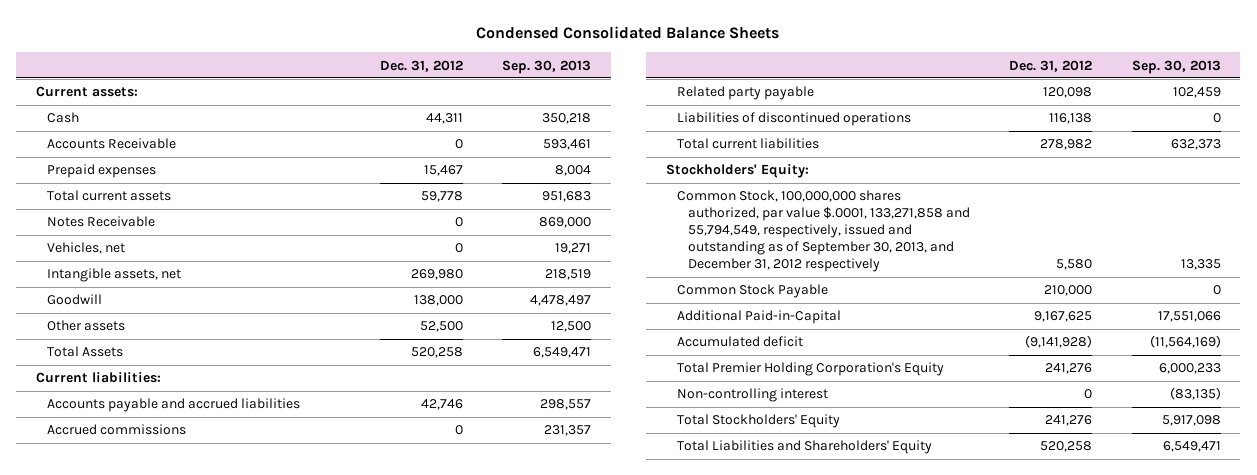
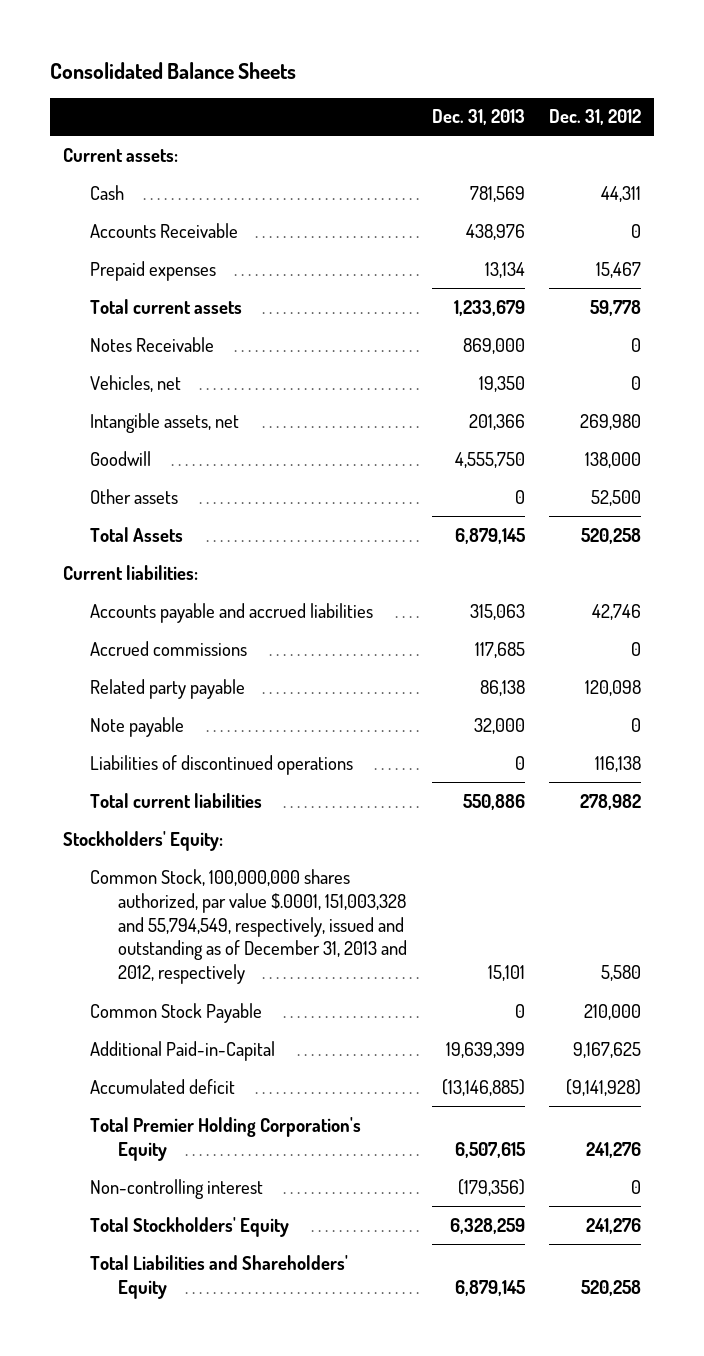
- Condensed Consolidated Balance Sheets
+ Consolidated Balance Sheets
- | Dec. 31, 2012 | Sep. 30, 2013
+ | Dec. 31, 2013 | Dec. 31, 2012
+ Note payable | 32,000 | 0
- Common Stock, 100,000,000 shares authorized, par value $.0001, 133,271,858 and 55,794,549, respectively, issued and outstanding as of September 30, 2013, and December 31, 2012 respectively | 5,580 | 13,335
+ Common Stock, 100,000,000 shares authorized, par value $.0001, 151,003,328 and 55,794,549, respectively, issued and outstanding as of December 31, 2013 and 2012, respectively | 15,101 | 5,580

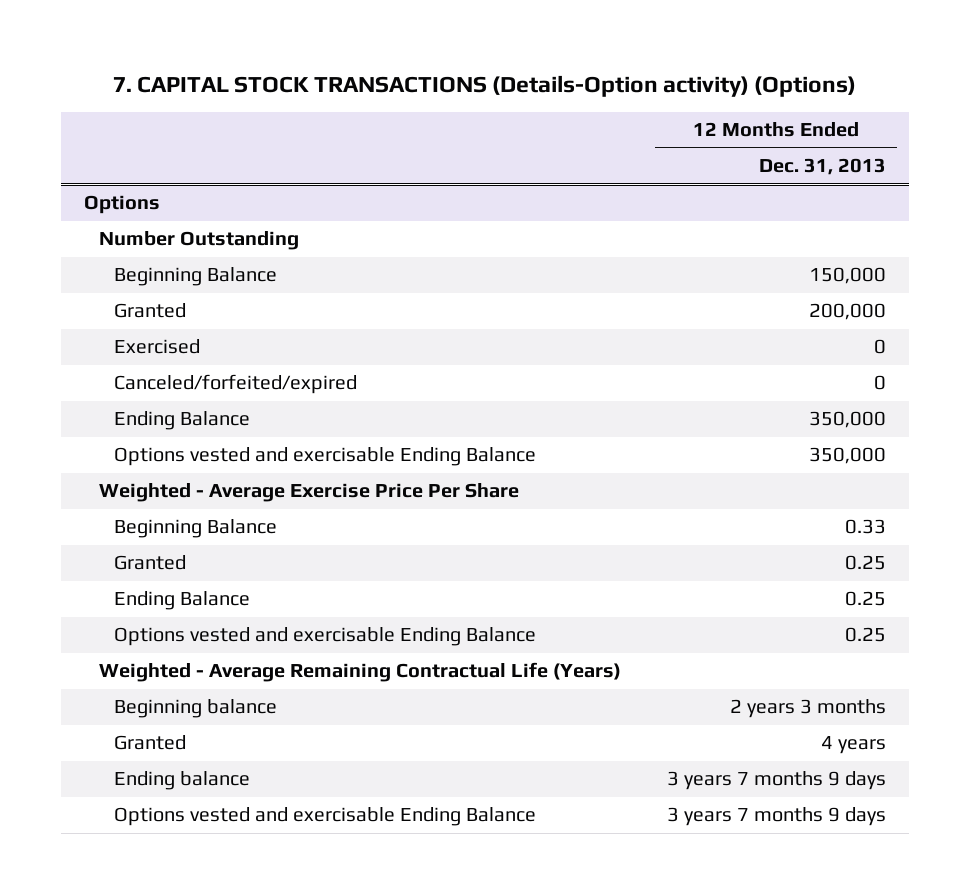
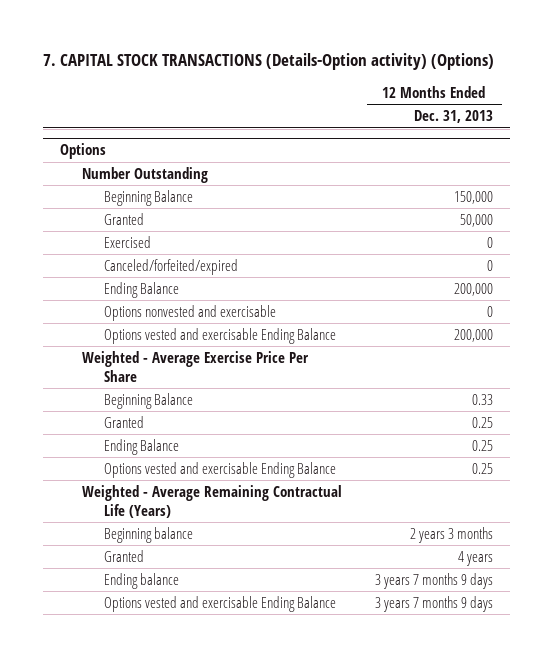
@ Options
- Granted | 200,000
+ Granted | 50,000
- Ending Balance | 350,000
- Options vested and exercisable Ending Balance | 350,000
+ Ending Balance | 200,000
+ Options nonvested and exercisable | 0
+ Options vested and exercisable Ending Balance | 200,000

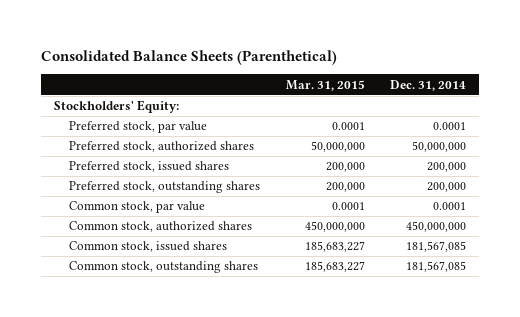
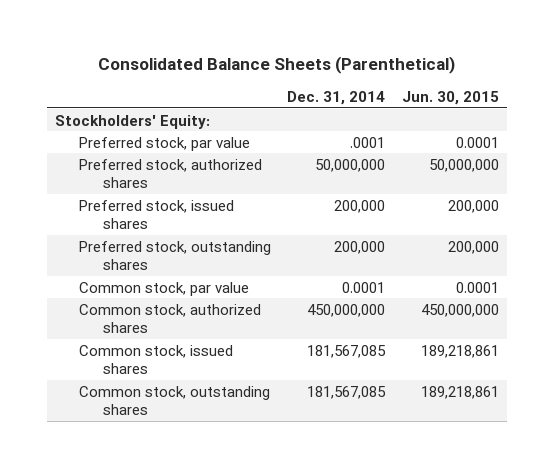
- | Mar. 31, 2015 | Dec. 31, 2014
+ | Dec. 31, 2014 | Jun. 30, 2015
- Preferred stock, par value | 0.0001 | 0.0001
+ Preferred stock, par value | .0001 | 0.0001

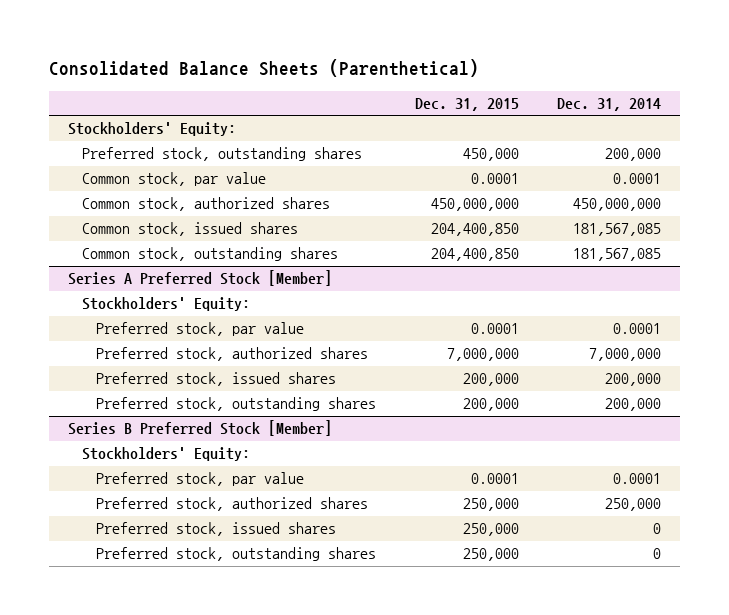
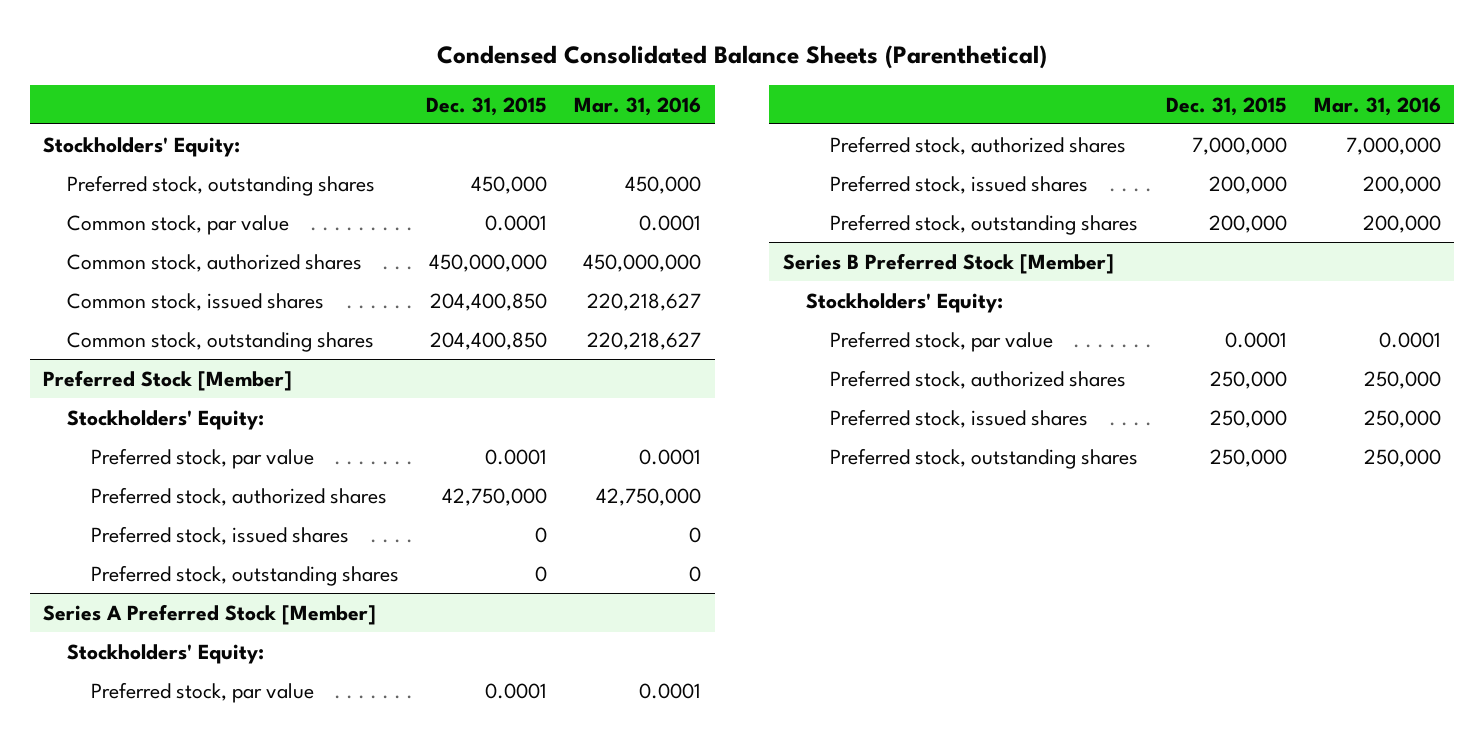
- Consolidated Balance Sheets (Parenthetical)
+ Condensed Consolidated Balance Sheets (Parenthetical)
- | Dec. 31, 2015 | Dec. 31, 2014
+ | Dec. 31, 2015 | Mar. 31, 2016
+ Preferred Stock [Member]
+ Stockholders' Equity:
+ Preferred stock, par value | 0.0001 | 0.0001
+ Preferred stock, authorized shares | 42,750,000 | 42,750,000
+ Preferred stock, issued shares | 0 | 0
+ Preferred stock, outstanding shares | 0 | 0

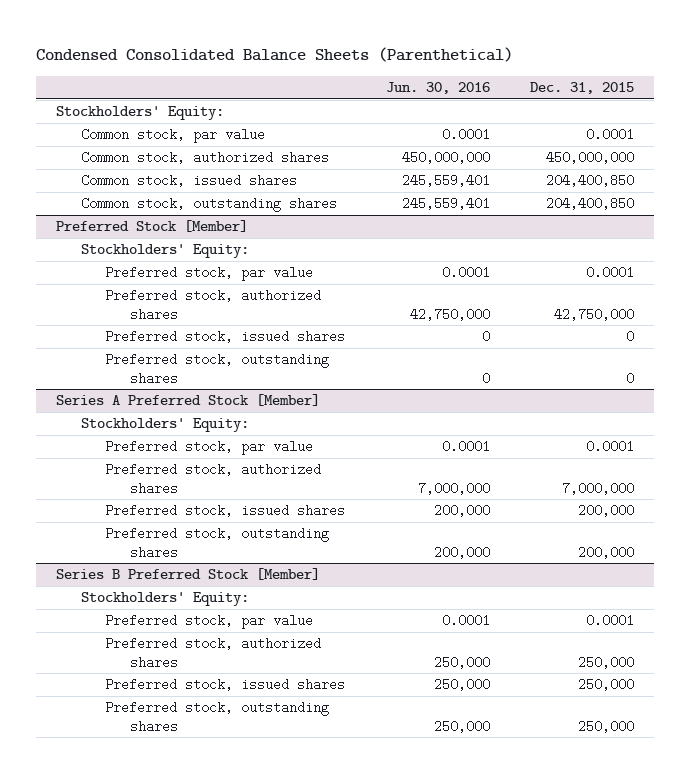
- | Dec. 31, 2015 | Mar. 31, 2016
+ | Jun. 30, 2016 | Dec. 31, 2015
- Preferred stock, outstanding shares | 450,000 | 450,000

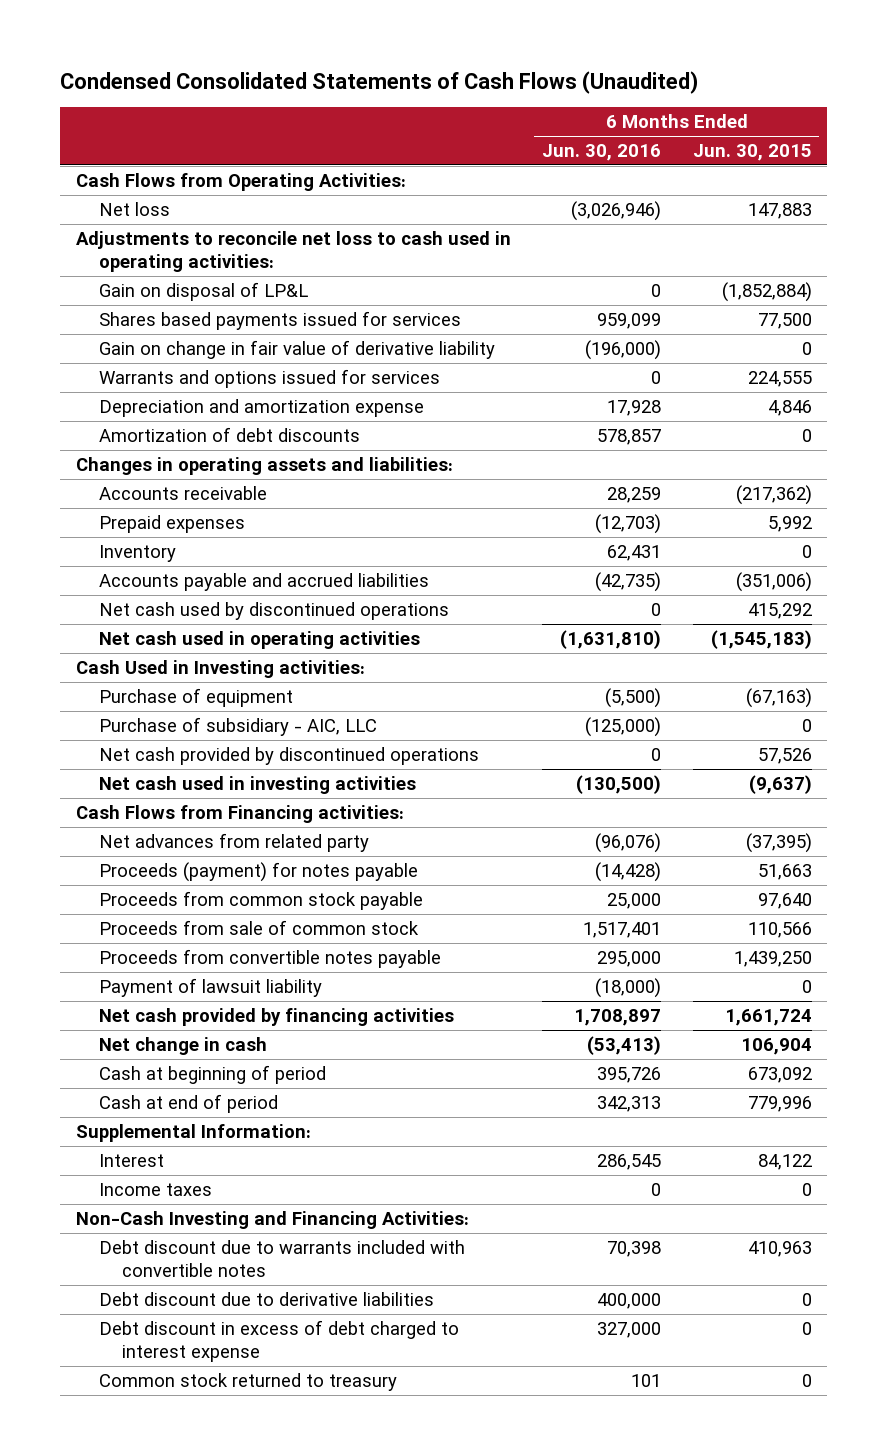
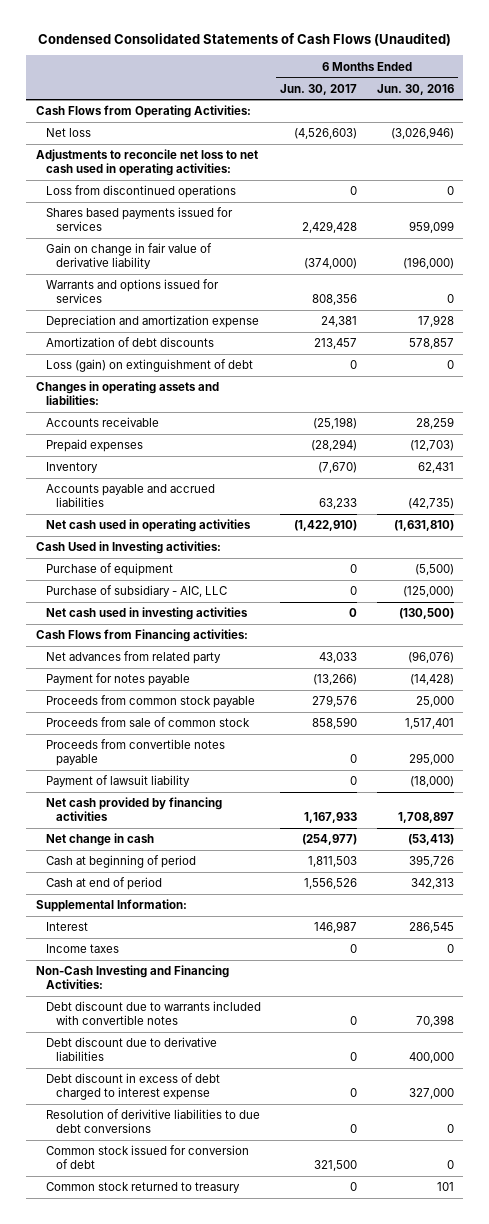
- | 6 Months Ended Jun. 30, 2016 | 6 Months Ended Jun. 30, 2015
+ | 6 Months Ended Jun. 30, 2017 | 6 Months Ended Jun. 30, 2016
- Adjustments to reconcile net loss to cash used in operating activities:
- Gain on disposal of LP&L | 0 | (1,852,884)
+ Adjustments to reconcile net loss to net cash used in operating activities:
+ Loss from discontinued operations | 0 | 0
+ Loss (gain) on extinguishment of debt | 0 | 0
- Net cash used by discontinued operations | 0 | 415,292
- Net cash provided by discontinued operations | 0 | 57,526
- Proceeds (payment) for notes payable | (14,428) | 51,663
+ Payment for notes payable | (13,266) | (14,428)
+ Resolution of derivitive liabilities to due debt conversions | 0 | 0
+ Common stock issued for conversion of debt | 321,500 | 0

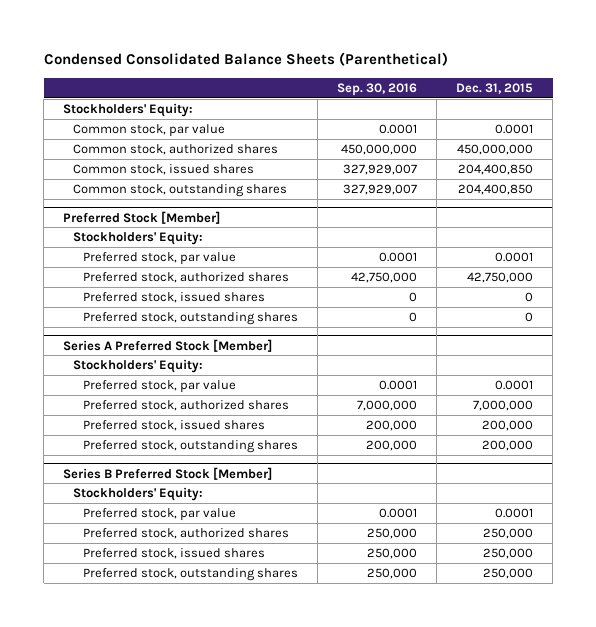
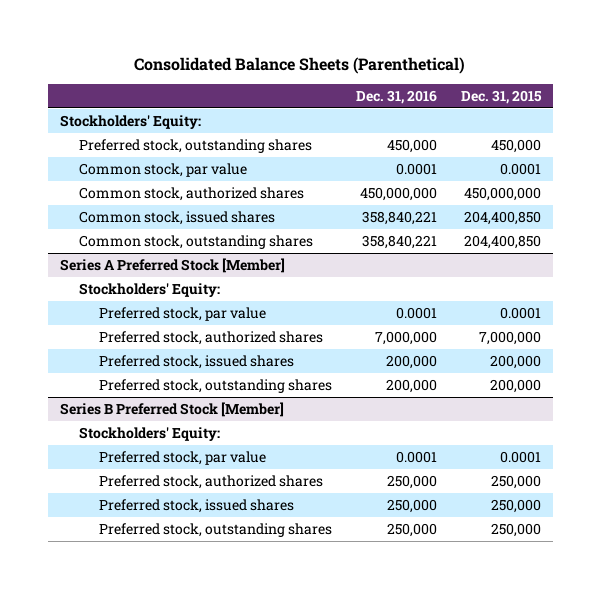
- Condensed Consolidated Balance Sheets (Parenthetical)
+ Consolidated Balance Sheets (Parenthetical)
- | Sep. 30, 2016 | Dec. 31, 2015
+ | Dec. 31, 2016 | Dec. 31, 2015
+ Preferred stock, outstanding shares | 450,000 | 450,000
- Preferred Stock [Member]
- Stockholders' Equity:
- Preferred stock, par value | 0.0001 | 0.0001
- Preferred stock, authorized shares | 42,750,000 | 42,750,000
- Preferred stock, issued shares | 0 | 0
- Preferred stock, outstanding shares | 0 | 0

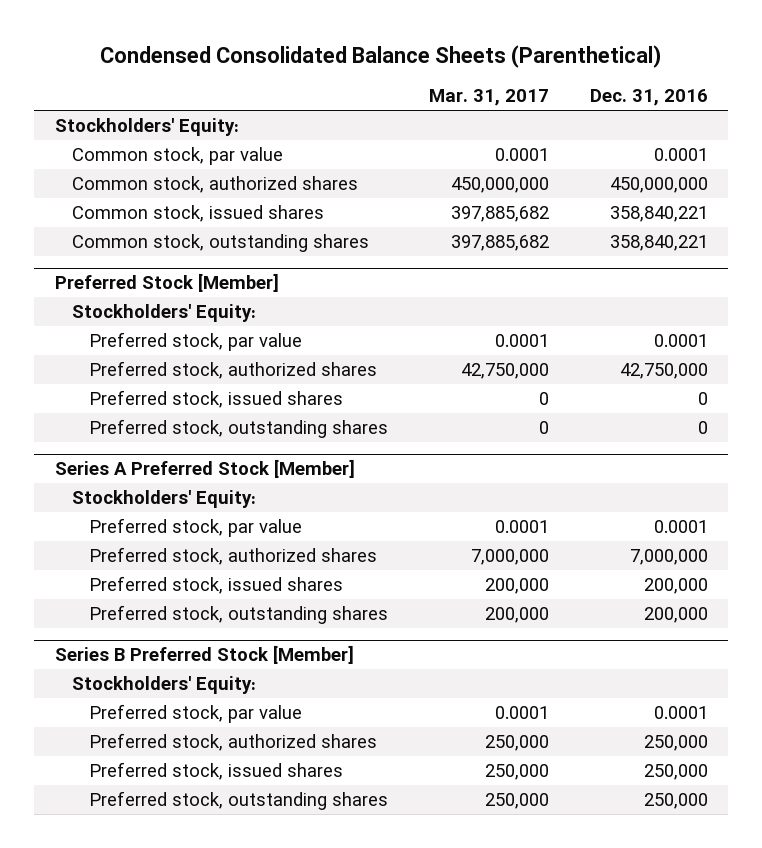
- Consolidated Balance Sheets (Parenthetical)
+ Condensed Consolidated Balance Sheets (Parenthetical)
- | Dec. 31, 2016 | Dec. 31, 2015
+ | Mar. 31, 2017 | Dec. 31, 2016
- Preferred stock, outstanding shares | 450,000 | 450,000
+ Preferred Stock [Member]
+ Stockholders' Equity:
+ Preferred stock, par value | 0.0001 | 0.0001
+ Preferred stock, authorized shares | 42,750,000 | 42,750,000
+ Preferred stock, issued shares | 0 | 0
+ Preferred stock, outstanding shares | 0 | 0

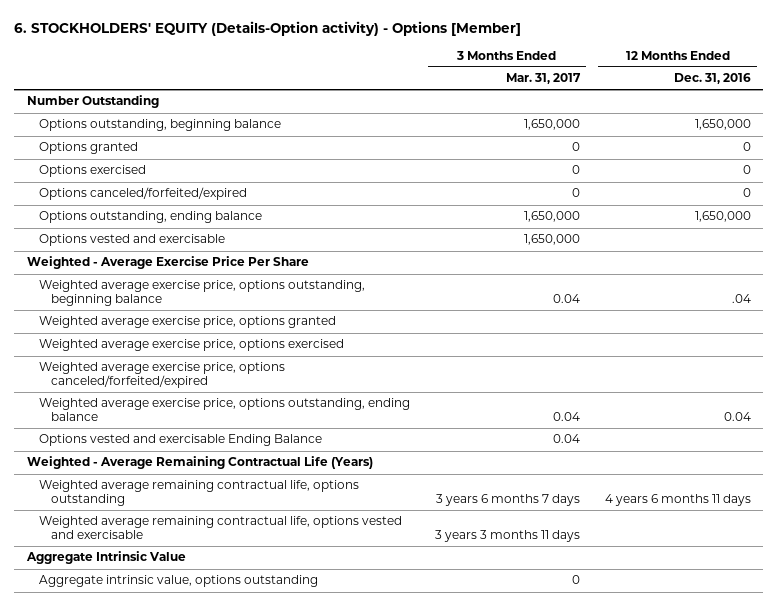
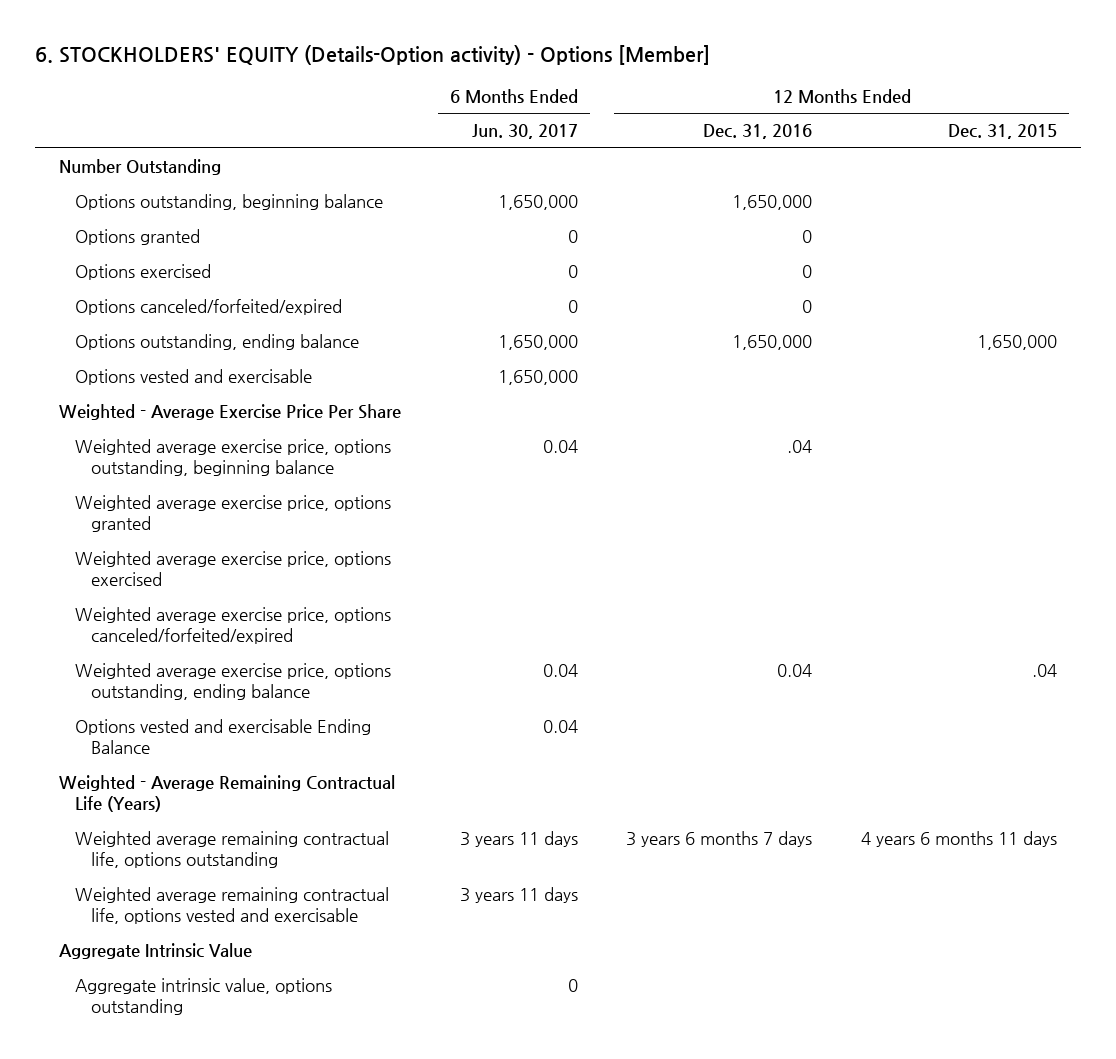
- | 3 Months Ended Mar. 31, 2017 | 12 Months Ended Dec. 31, 2016
+ | 6 Months Ended Jun. 30, 2017 | 12 Months Ended Dec. 31, 2016 | 12 Months Ended Dec. 31, 2015
- Weighted average remaining contractual life, options outstanding | 3 years 6 months 7 days | 4 years 6 months 11 days
+ Weighted average remaining contractual life, options outstanding | 3 years 11 days | 3 years 6 months 7 days | 4 years 6 months 11 days

